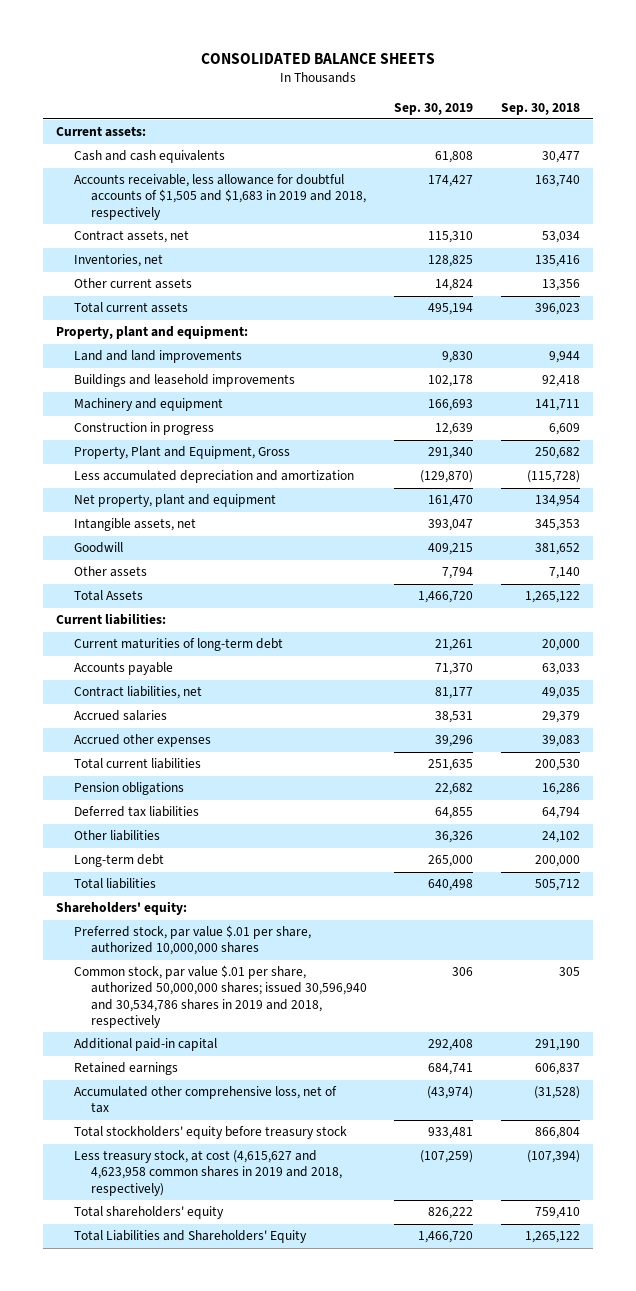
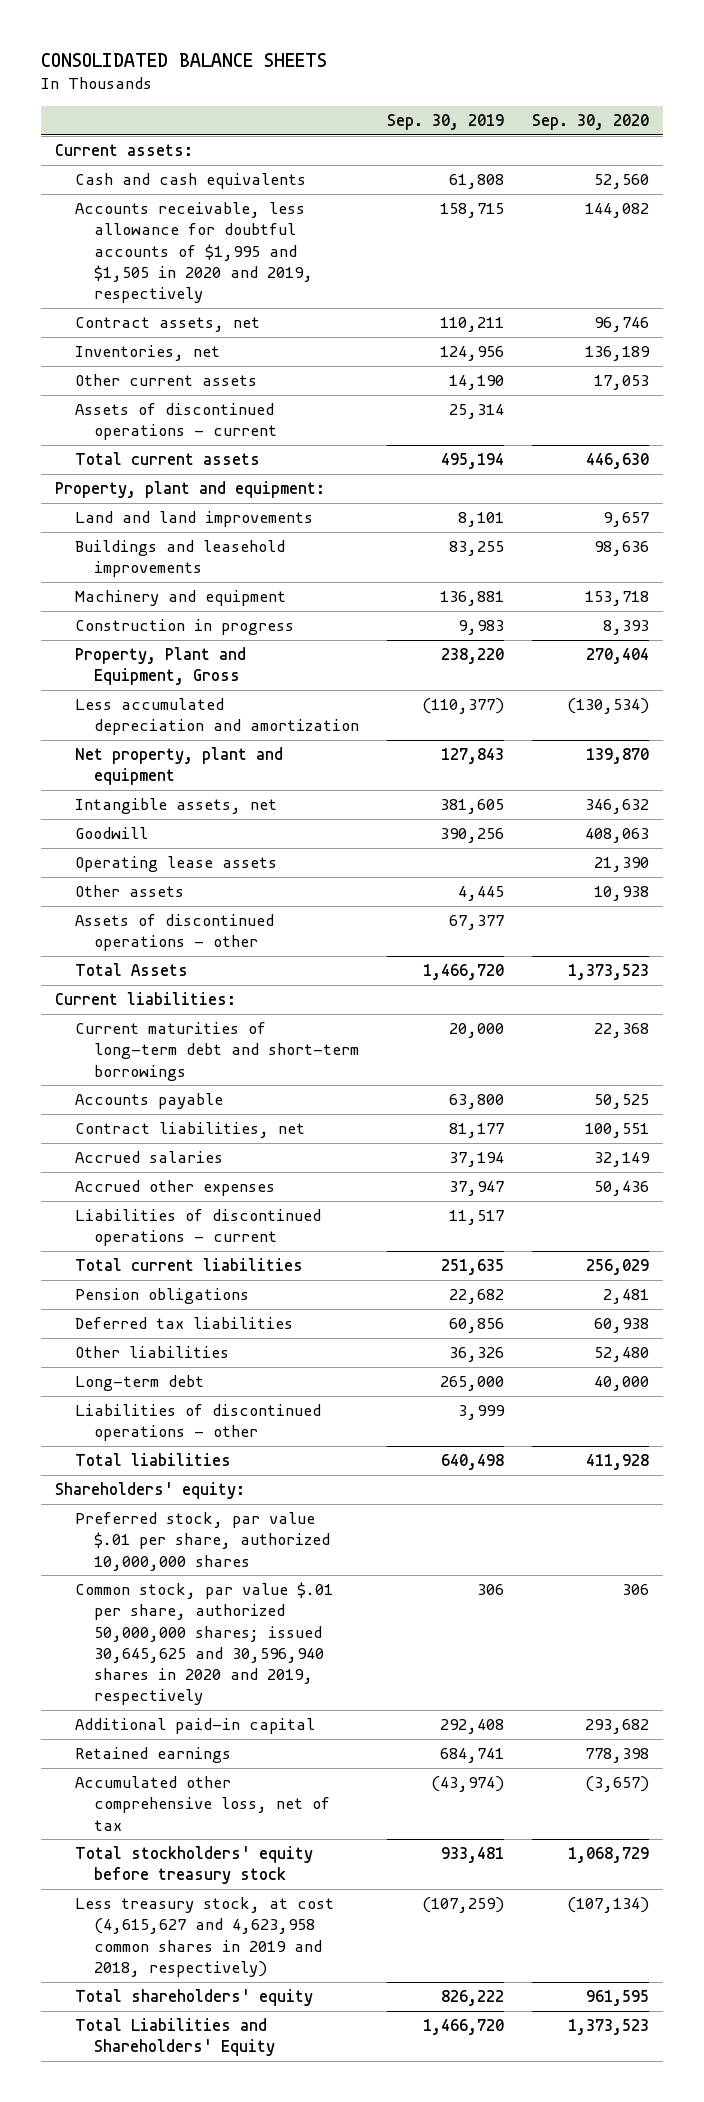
- | Sep. 30, 2019 | Sep. 30, 2018
+ | Sep. 30, 2019 | Sep. 30, 2020
- Accounts receivable, less allowance for doubtful accounts of $1,505 and $1,683 in 2019 and 2018, respectively | 174,427 | 163,740
- Contract assets, net | 115,310 | 53,034
- Inventories, net | 128,825 | 135,416
- Other current assets | 14,824 | 13,356
+ Accounts receivable, less allowance for doubtful accounts of $1,995 and $1,505 in 2020 and 2019, respectively | 158,715 | 144,082
+ Contract assets, net | 110,211 | 96,746
+ Inventories, net | 124,956 | 136,189
+ Other current assets | 14,190 | 17,053
+ Assets of discontinued operations - current | 25,314 |
- Land and land improvements | 9,830 | 9,944
- Buildings and leasehold improvements | 102,178 | 92,418
- Machinery and equipment | 166,693 | 141,711
- Construction in progress | 12,639 | 6,609
- Property, Plant and Equipment, Gross | 291,340 | 250,682
- Less accumulated depreciation and amortization | (129,870) | (115,728)
- Net property, plant and equipment | 161,470 | 134,954
- Intangible assets, net | 393,047 | 345,353
- Goodwill | 409,215 | 381,652
- Other assets | 7,794 | 7,140
+ Land and land improvements | 8,101 | 9,657
+ Buildings and leasehold improvements | 83,255 | 98,636
+ Machinery and equipment | 136,881 | 153,718
+ Construction in progress | 9,983 | 8,393
+ Property, Plant and Equipment, Gross | 238,220 | 270,404
+ Less accumulated depreciation and amortization | (110,377) | (130,534)
+ Net property, plant and equipment | 127,843 | 139,870
+ Intangible assets, net | 381,605 | 346,632
+ Goodwill | 390,256 | 408,063
+ Operating lease assets | | 21,390
+ Other assets | 4,445 | 10,938
+ Assets of discontinued operations - other | 67,377 |
- Current maturities of long-term debt | 21,261 | 20,000
- Accounts payable | 71,370 | 63,033
+ Current maturities of long-term debt and short-term borrowings | 20,000 | 22,368
+ Accounts payable | 63,800 | 50,525
- Accrued salaries | 38,531 | 29,379
- Accrued other expenses | 39,296 | 39,083
+ Accrued salaries | 37,194 | 32,149
+ Accrued other expenses | 37,947 | 50,436
+ Liabilities of discontinued operations - current | 11,517 |
- Deferred tax liabilities | 64,855 | 64,794
+ Deferred tax liabilities | 60,856 | 60,938
+ Liabilities of discontinued operations - other | 3,999 |
- Common stock, par value $.01 per share, authorized 50,000,000 shares; issued 30,596,940 and 30,534,786 shares in 2019 and 2018, respectively | 306 | 305
+ Common stock, par value $.01 per share, authorized 50,000,000 shares; issued 30,645,625 and 30,596,940 shares in 2020 and 2019, respectively | 306 | 306

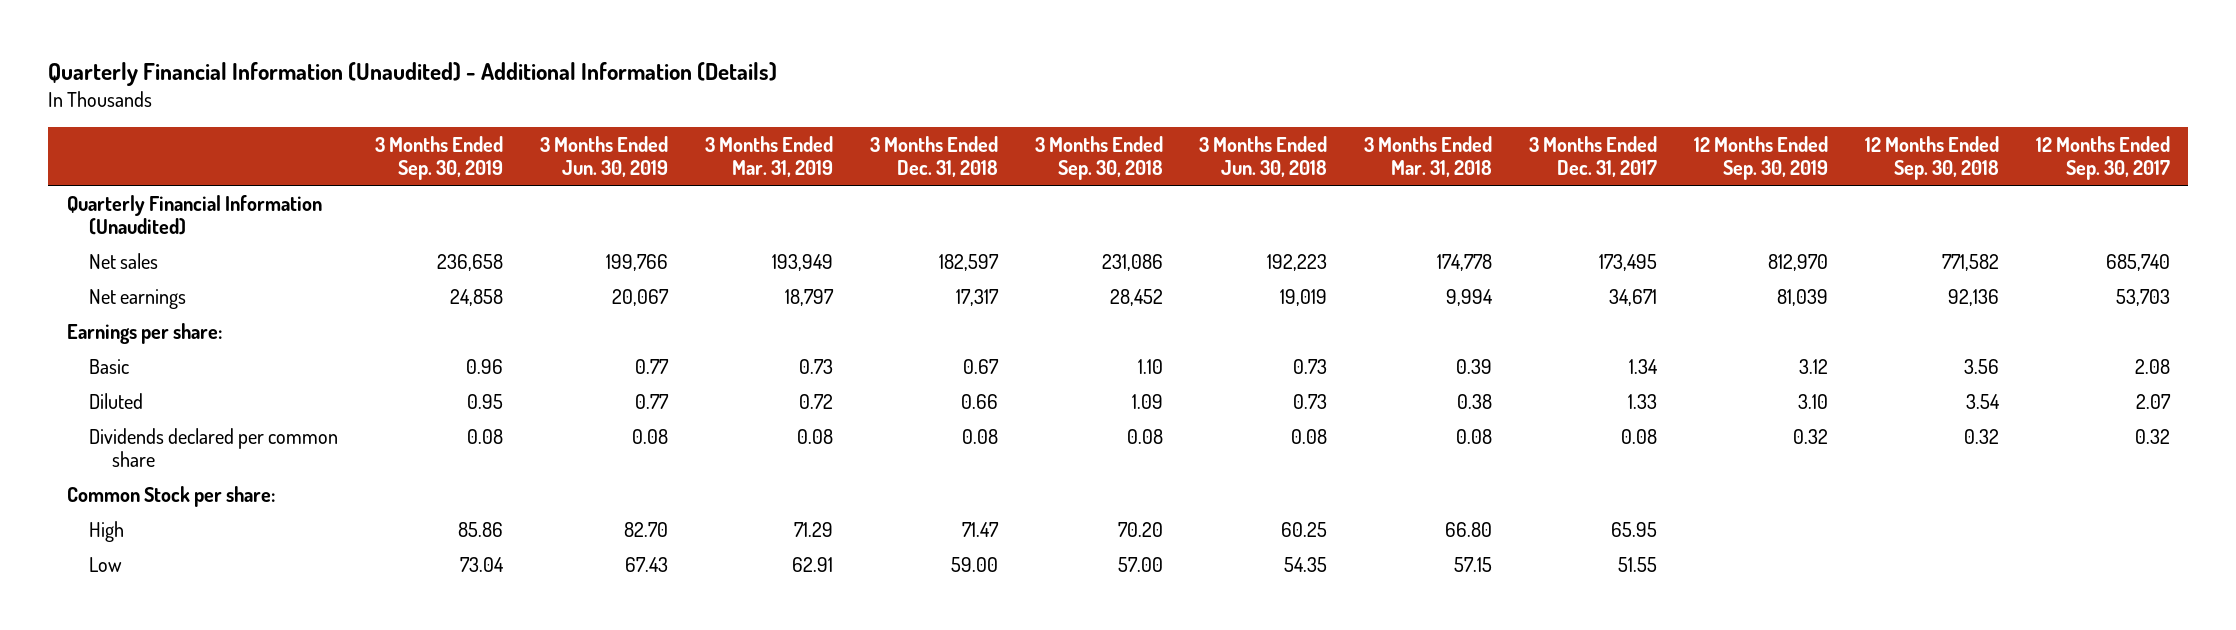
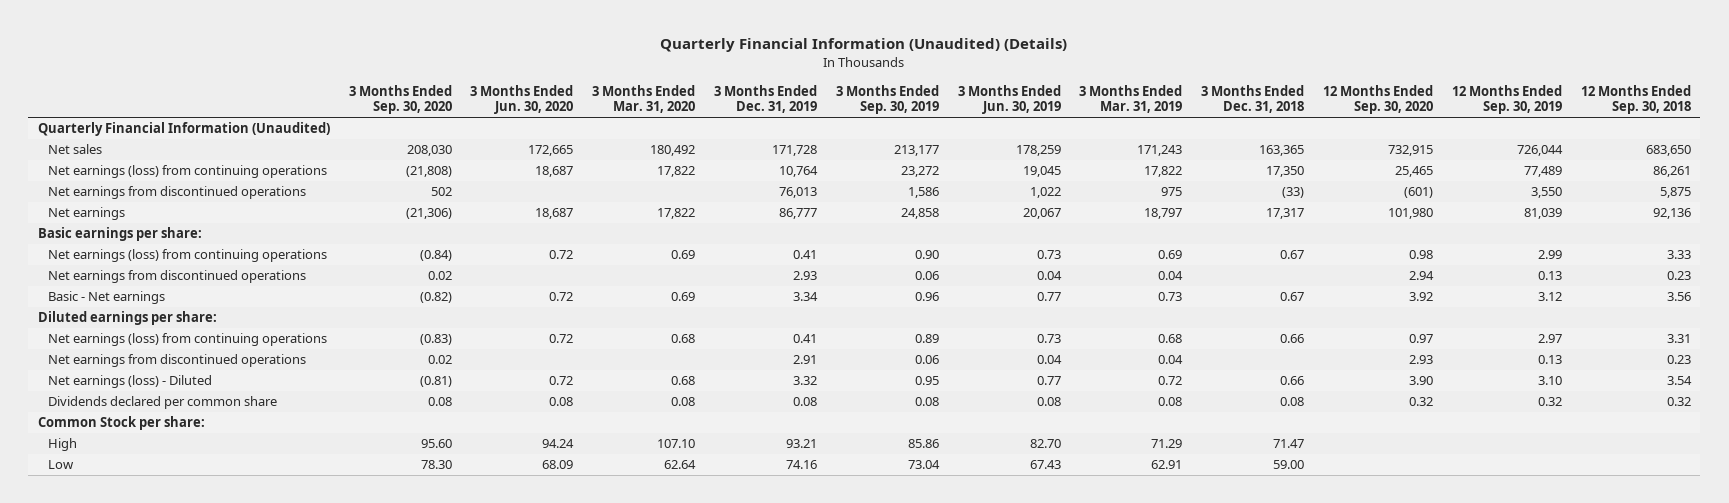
- Quarterly Financial Information (Unaudited) - Additional Information (Details)
+ Quarterly Financial Information (Unaudited) (Details)
- | 3 Months Ended Sep. 30, 2019 | 3 Months Ended Jun. 30, 2019 | 3 Months Ended Mar. 31, 2019 | 3 Months Ended Dec. 31, 2018 | 3 Months Ended Sep. 30, 2018 | 3 Months Ended Jun. 30, 2018 | 3 Months Ended Mar. 31, 2018 | 3 Months Ended Dec. 31, 2017 | 12 Months Ended Sep. 30, 2019 | 12 Months Ended Sep. 30, 2018 | 12 Months Ended Sep. 30, 2017
+ | 3 Months Ended Sep. 30, 2020 | 3 Months Ended Jun. 30, 2020 | 3 Months Ended Mar. 31, 2020 | 3 Months Ended Dec. 31, 2019 | 3 Months Ended Sep. 30, 2019 | 3 Months Ended Jun. 30, 2019 | 3 Months Ended Mar. 31, 2019 | 3 Months Ended Dec. 31, 2018 | 12 Months Ended Sep. 30, 2020 | 12 Months Ended Sep. 30, 2019 | 12 Months Ended Sep. 30, 2018
- Net sales | 236,658 | 199,766 | 193,949 | 182,597 | 231,086 | 192,223 | 174,778 | 173,495 | 812,970 | 771,582 | 685,740
+ Net sales | 208,030 | 172,665 | 180,492 | 171,728 | 213,177 | 178,259 | 171,243 | 163,365 | 732,915 | 726,044 | 683,650
+ Net earnings (loss) from continuing operations | (21,808) | 18,687 | 17,822 | 10,764 | 23,272 | 19,045 | 17,822 | 17,350 | 25,465 | 77,489 | 86,261
+ Net earnings from discontinued operations | 502 | | | 76,013 | 1,586 | 1,022 | 975 | (33) | (601) | 3,550 | 5,875
- Earnings per share:
- Basic | 0.96 | 0.77 | 0.73 | 0.67 | 1.10 | 0.73 | 0.39 | 1.34 | 3.12 | 3.56 | 2.08
- Diluted | 0.95 | 0.77 | 0.72 | 0.66 | 1.09 | 0.73 | 0.38 | 1.33 | 3.10 | 3.54 | 2.07
+ Basic earnings per share:
+ Net earnings (loss) from continuing operations | (0.84) | 0.72 | 0.69 | 0.41 | 0.90 | 0.73 | 0.69 | 0.67 | 0.98 | 2.99 | 3.33
+ Net earnings from discontinued operations | 0.02 | | | 2.93 | 0.06 | 0.04 | 0.04 | | 2.94 | 0.13 | 0.23
+ Basic - Net earnings | (0.82) | 0.72 | 0.69 | 3.34 | 0.96 | 0.77 | 0.73 | 0.67 | 3.92 | 3.12 | 3.56
+ Diluted earnings per share:
+ Net earnings (loss) from continuing operations | (0.83) | 0.72 | 0.68 | 0.41 | 0.89 | 0.73 | 0.68 | 0.66 | 0.97 | 2.97 | 3.31
+ Net earnings from discontinued operations | 0.02 | | | 2.91 | 0.06 | 0.04 | 0.04 | | 2.93 | 0.13 | 0.23
+ Net earnings (loss) - Diluted | (0.81) | 0.72 | 0.68 | 3.32 | 0.95 | 0.77 | 0.72 | 0.66 | 3.90 | 3.10 | 3.54

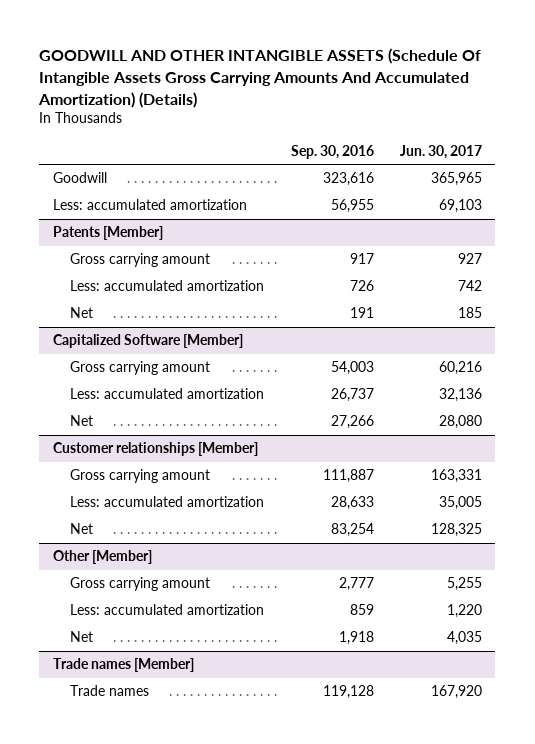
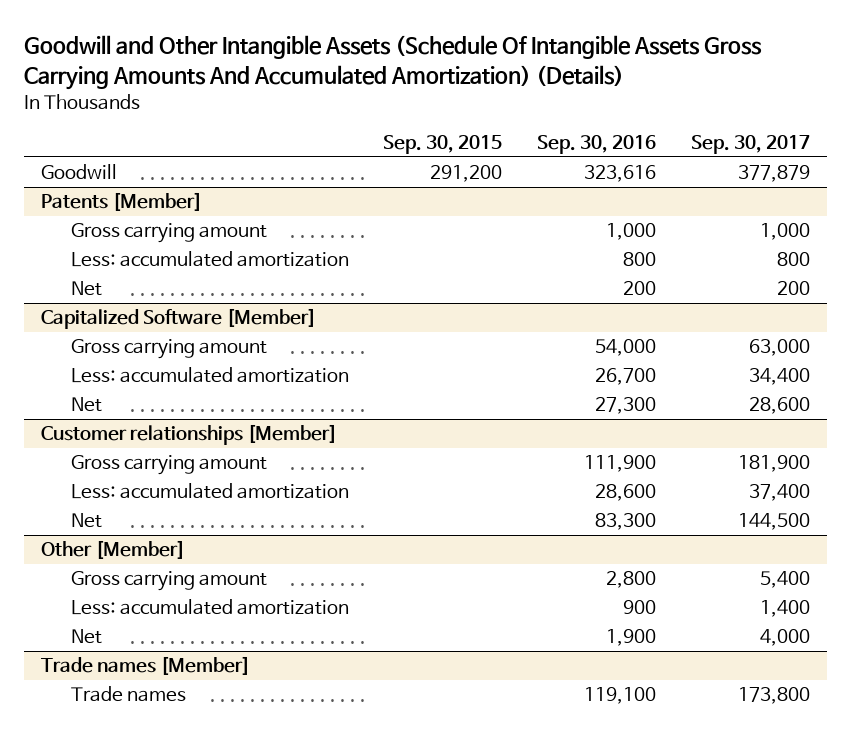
- GOODWILL AND OTHER INTANGIBLE ASSETS (Schedule Of Intangible Assets Gross Carrying Amounts And Accumulated Amortization) (Details)
+ Goodwill and Other Intangible Assets (Schedule Of Intangible Assets Gross Carrying Amounts And Accumulated Amortization) (Details)
- | Sep. 30, 2016 | Jun. 30, 2017
+ | Sep. 30, 2015 | Sep. 30, 2016 | Sep. 30, 2017
- Less: accumulated amortization | 56,955 | 69,103
@ Patents [Member]
- Gross carrying amount | 917 | 927
- Less: accumulated amortization | 726 | 742
- Net | 191 | 185
+ Gross carrying amount | | 1,000 | 1,000
+ Less: accumulated amortization | | 800 | 800
+ Net | | 200 | 200
@ Capitalized Software [Member]
- Gross carrying amount | 54,003 | 60,216
- Less: accumulated amortization | 26,737 | 32,136
- Net | 27,266 | 28,080
+ Gross carrying amount | | 54,000 | 63,000
+ Less: accumulated amortization | | 26,700 | 34,400
+ Net | | 27,300 | 28,600
@ Customer relationships [Member]
- Gross carrying amount | 111,887 | 163,331
- Less: accumulated amortization | 28,633 | 35,005
- Net | 83,254 | 128,325
+ Gross carrying amount | | 111,900 | 181,900
+ Less: accumulated amortization | | 28,600 | 37,400
+ Net | | 83,300 | 144,500
@ Other [Member]
- Gross carrying amount | 2,777 | 5,255
- Less: accumulated amortization | 859 | 1,220
- Net | 1,918 | 4,035
+ Gross carrying amount | | 2,800 | 5,400
+ Less: accumulated amortization | | 900 | 1,400
+ Net | | 1,900 | 4,000
@ Trade names [Member]
- Trade names | 119,128 | 167,920
+ Trade names | | 119,100 | 173,800

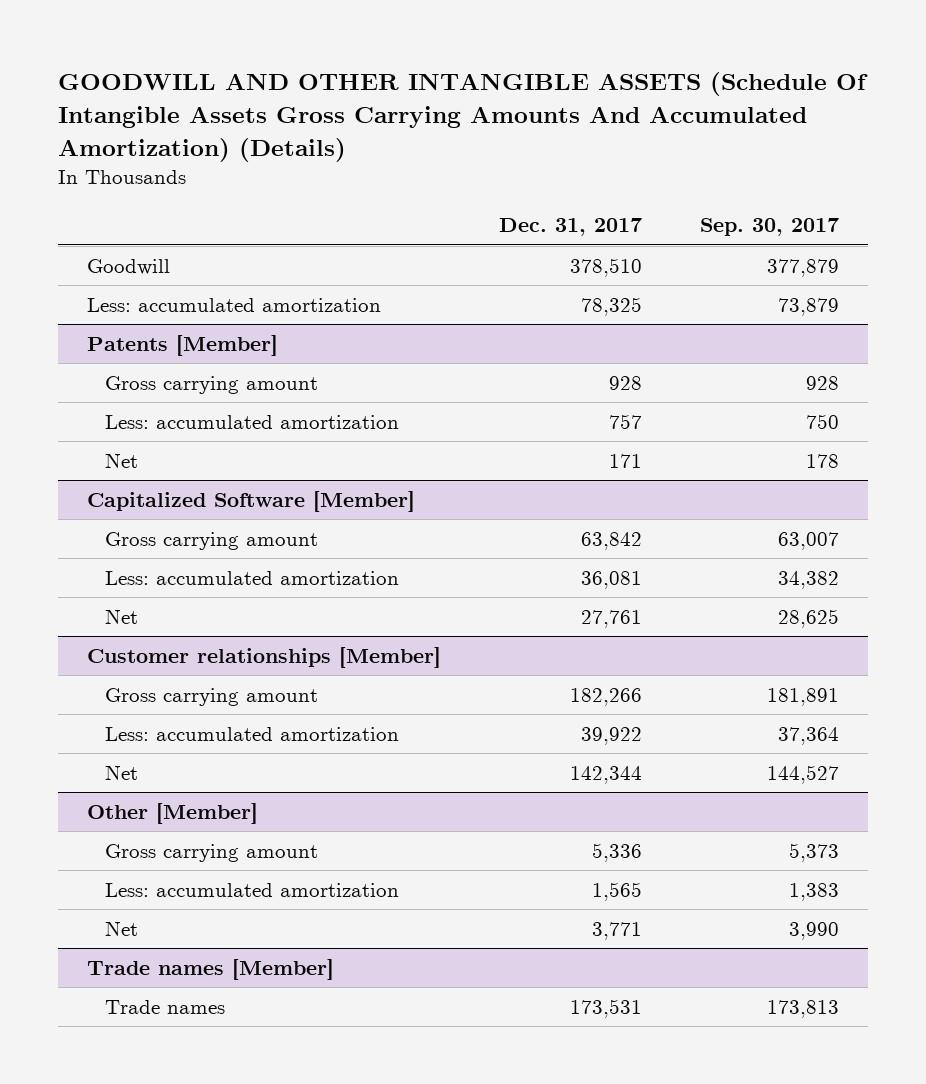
- Goodwill and Other Intangible Assets (Schedule Of Intangible Assets Gross Carrying Amounts And Accumulated Amortization) (Details)
+ GOODWILL AND OTHER INTANGIBLE ASSETS (Schedule Of Intangible Assets Gross Carrying Amounts And Accumulated Amortization) (Details)
- | Sep. 30, 2015 | Sep. 30, 2016 | Sep. 30, 2017
+ | Dec. 31, 2017 | Sep. 30, 2017
+ Less: accumulated amortization | 78,325 | 73,879
@ Patents [Member]
- Gross carrying amount | | 1,000 | 1,000
- Less: accumulated amortization | | 800 | 800
- Net | | 200 | 200
+ Gross carrying amount | 928 | 928
+ Less: accumulated amortization | 757 | 750
+ Net | 171 | 178
@ Capitalized Software [Member]
- Gross carrying amount | | 54,000 | 63,000
- Less: accumulated amortization | | 26,700 | 34,400
- Net | | 27,300 | 28,600
+ Gross carrying amount | 63,842 | 63,007
+ Less: accumulated amortization | 36,081 | 34,382
+ Net | 27,761 | 28,625
@ Customer relationships [Member]
- Gross carrying amount | | 111,900 | 181,900
- Less: accumulated amortization | | 28,600 | 37,400
- Net | | 83,300 | 144,500
+ Gross carrying amount | 182,266 | 181,891
+ Less: accumulated amortization | 39,922 | 37,364
+ Net | 142,344 | 144,527
@ Other [Member]
- Gross carrying amount | | 2,800 | 5,400
- Less: accumulated amortization | | 900 | 1,400
- Net | | 1,900 | 4,000
+ Gross carrying amount | 5,336 | 5,373
+ Less: accumulated amortization | 1,565 | 1,383
+ Net | 3,771 | 3,990
@ Trade names [Member]
- Trade names | | 119,100 | 173,800
+ Trade names | 173,531 | 173,813

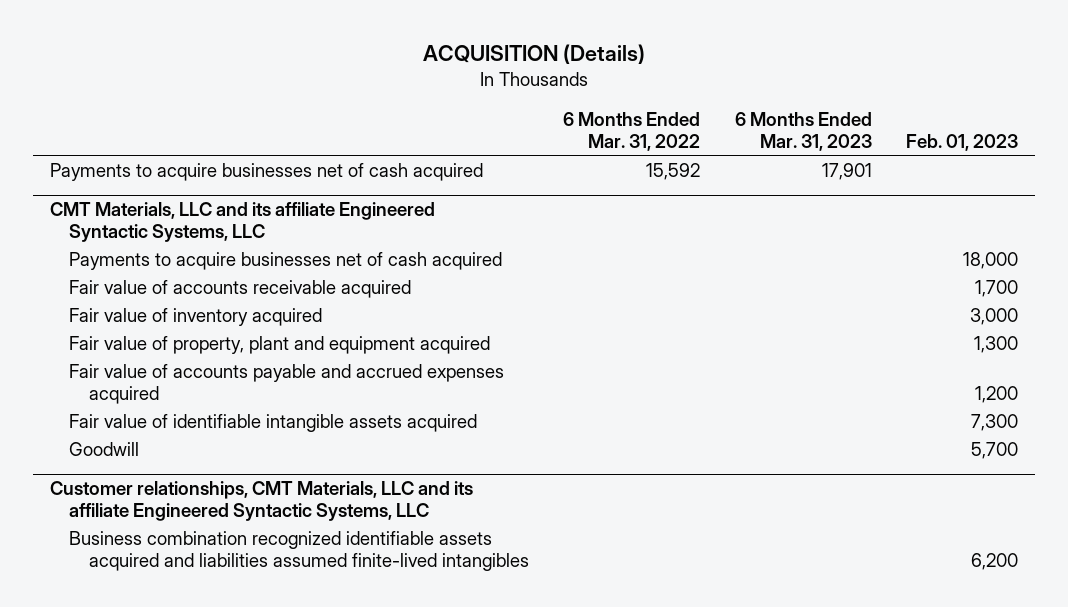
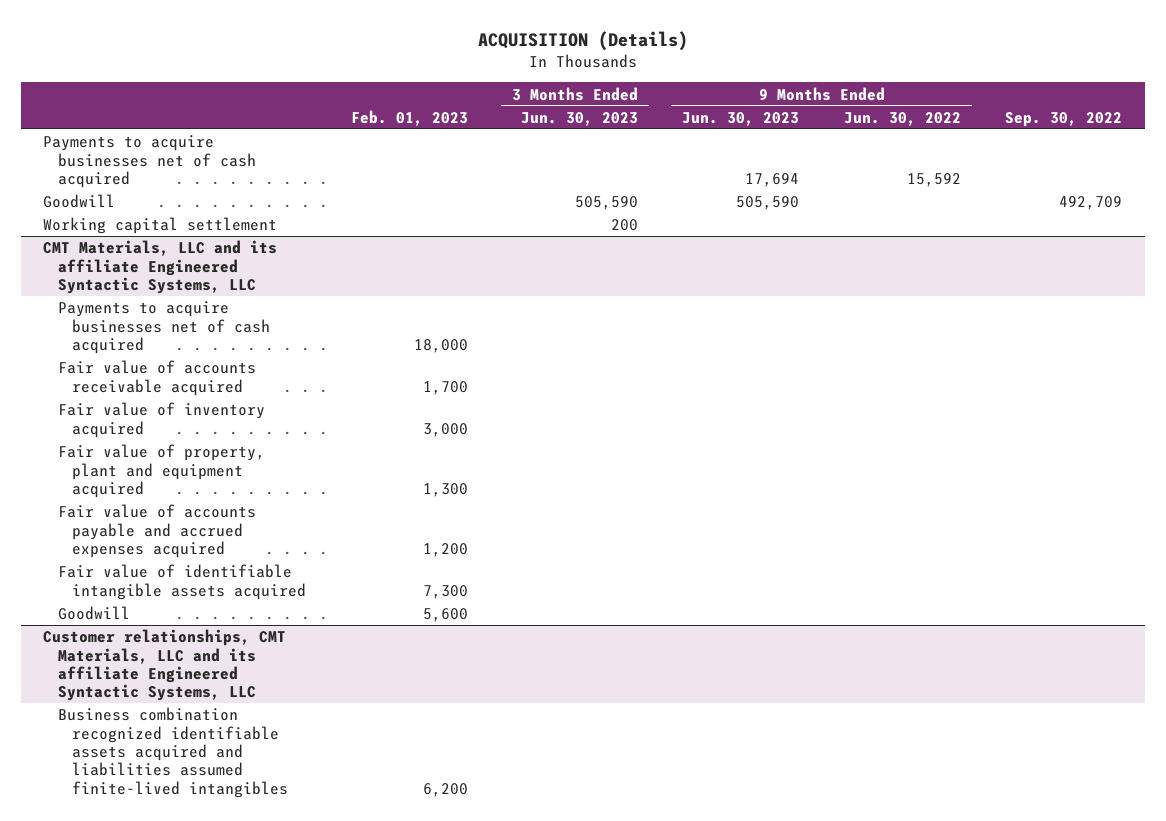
- | 6 Months Ended Mar. 31, 2022 | 6 Months Ended Mar. 31, 2023 | Feb. 01, 2023
+ | Feb. 01, 2023 | 3 Months Ended Jun. 30, 2023 | 9 Months Ended Jun. 30, 2023 | 9 Months Ended Jun. 30, 2022 | Sep. 30, 2022
+ Goodwill | | 505,590 | 505,590 | | 492,709
+ Working capital settlement | | 200 | | |
@ CMT Materials, LLC and its affiliate Engineered Syntactic Systems, LLC
- Goodwill | | | 5,700
+ Goodwill | 5,600 | | | |

